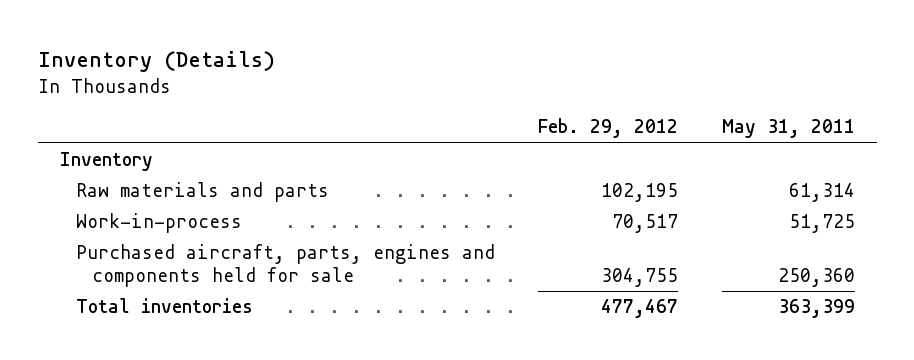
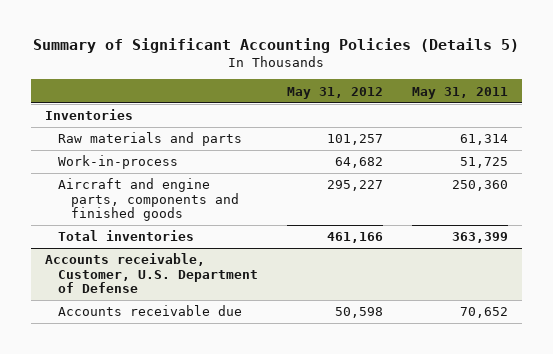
- Inventory (Details)
+ Summary of Significant Accounting Policies (Details 5)
- | Feb. 29, 2012 | May 31, 2011
+ | May 31, 2012 | May 31, 2011
- Inventory
+ Inventories
- Purchased aircraft, parts, engines and components held for sale | 304,755 | 250,360
+ Aircraft and engine parts, components and finished goods | 295,227 | 250,360
+ Accounts receivable, Customer, U.S. Department of Defense
+ Accounts receivable due | 50,598 | 70,652

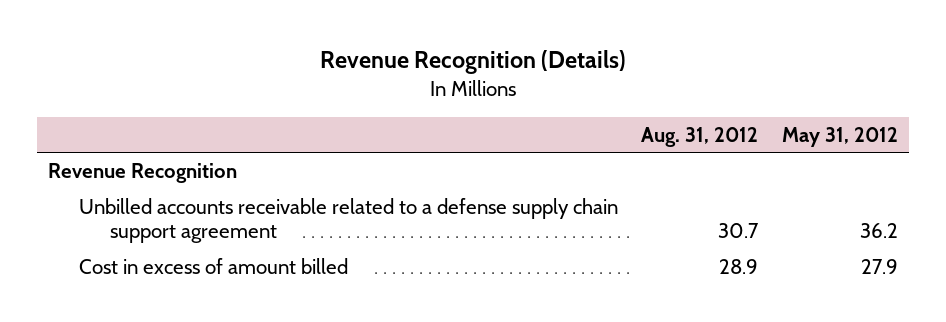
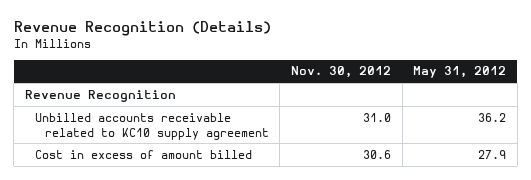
- | Aug. 31, 2012 | May 31, 2012
+ | Nov. 30, 2012 | May 31, 2012
- Unbilled accounts receivable related to a defense supply chain support agreement | 30.7 | 36.2
+ Unbilled accounts receivable related to KC10 supply agreement | 31.0 | 36.2

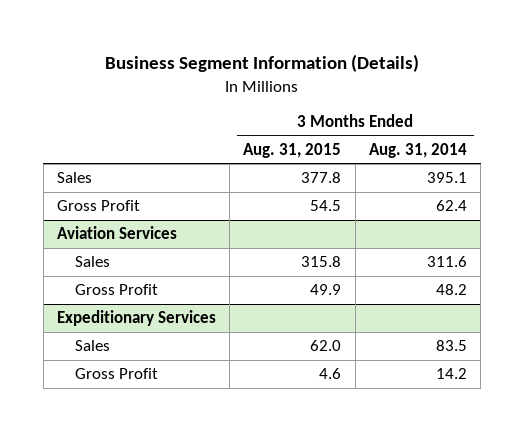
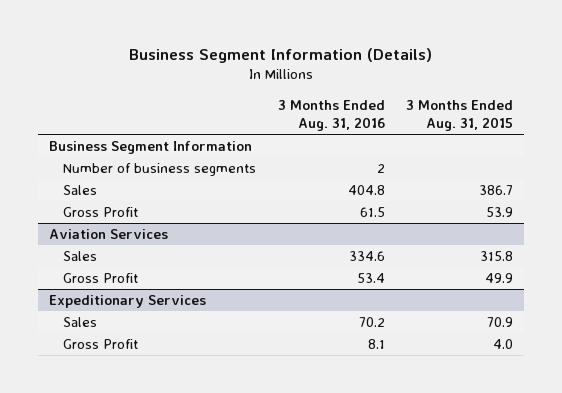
- | 3 Months Ended Aug. 31, 2015 | 3 Months Ended Aug. 31, 2014
+ | 3 Months Ended Aug. 31, 2016 | 3 Months Ended Aug. 31, 2015
- Sales | 377.8 | 395.1
- Gross Profit | 54.5 | 62.4
+ Business Segment Information
+ Number of business segments | 2 |
+ Sales | 404.8 | 386.7
+ Gross Profit | 61.5 | 53.9
@ Expeditionary Services
- Sales | 62.0 | 83.5
- Gross Profit | 4.6 | 14.2
+ Sales | 70.2 | 70.9
+ Gross Profit | 8.1 | 4.0

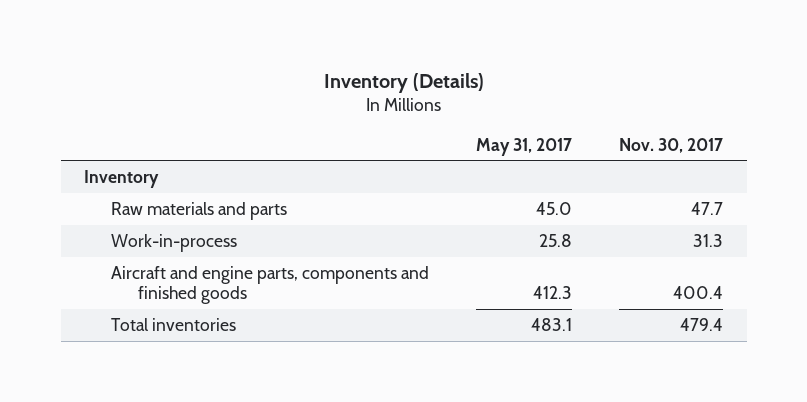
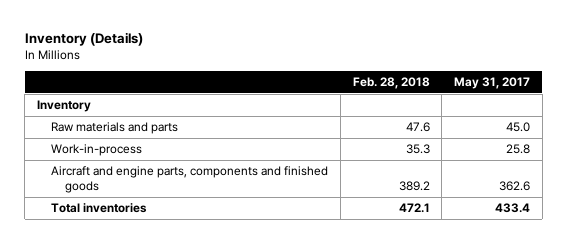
- | May 31, 2017 | Nov. 30, 2017
+ | Feb. 28, 2018 | May 31, 2017
- Aircraft and engine parts, components and finished goods | 412.3 | 400.4
- Total inventories | 483.1 | 479.4
+ Aircraft and engine parts, components and finished goods | 389.2 | 362.6
+ Total inventories | 472.1 | 433.4

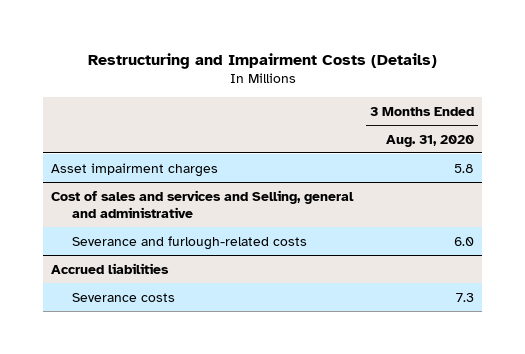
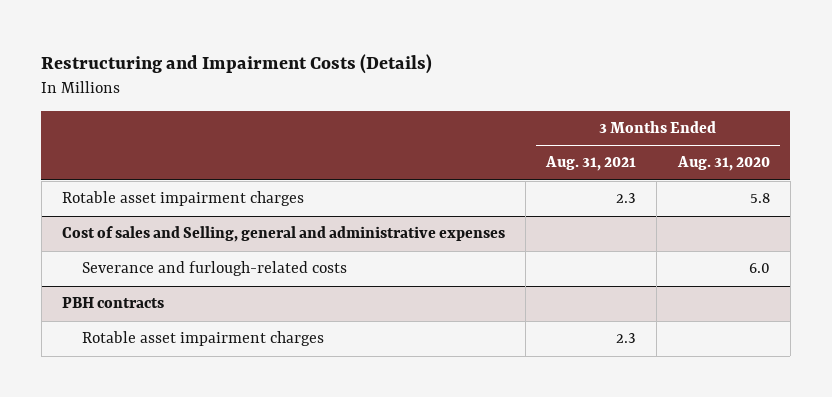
- | 3 Months Ended Aug. 31, 2020
+ | 3 Months Ended Aug. 31, 2021 | 3 Months Ended Aug. 31, 2020
- Asset impairment charges | 5.8
- Cost of sales and services and Selling, general and administrative
+ Rotable asset impairment charges | 2.3 | 5.8
+ Cost of sales and Selling, general and administrative expenses
- Accrued liabilities
- Severance costs | 7.3
+ PBH contracts
+ Rotable asset impairment charges | 2.3 |

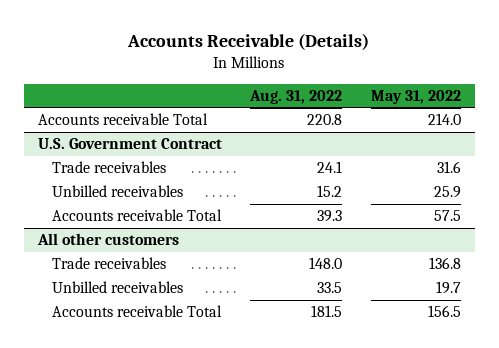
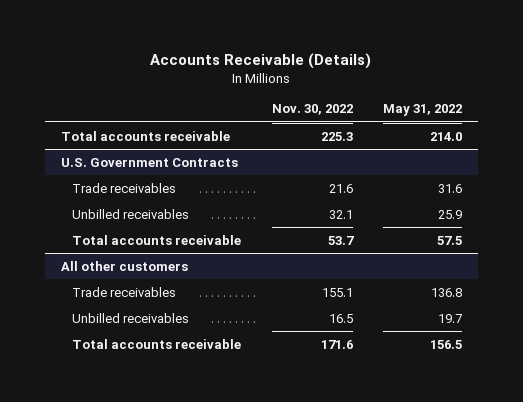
- | Aug. 31, 2022 | May 31, 2022
+ | Nov. 30, 2022 | May 31, 2022
- Accounts receivable Total | 220.8 | 214.0
- U.S. Government Contract
+ Total accounts receivable | 225.3 | 214.0
+ U.S. Government Contracts
- Accounts receivable Total | 39.3 | 57.5
+ Total accounts receivable | 53.7 | 57.5
@ All other customers
- Accounts receivable Total | 181.5 | 156.5
+ Total accounts receivable | 171.6 | 156.5

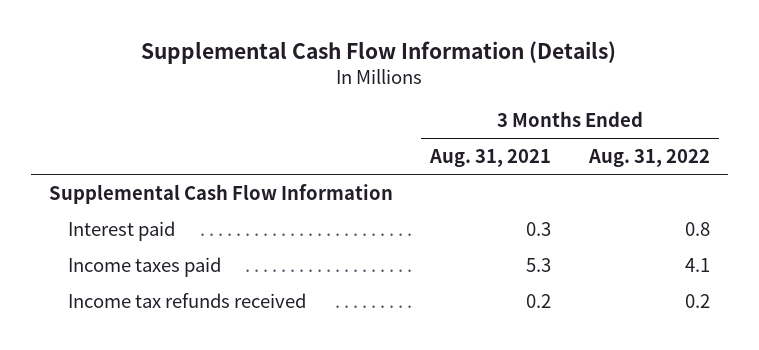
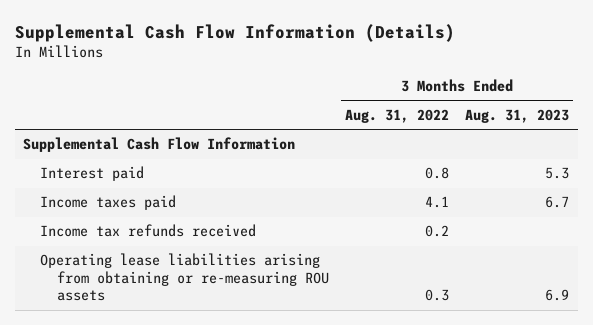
- | 3 Months Ended Aug. 31, 2021 | 3 Months Ended Aug. 31, 2022
+ | 3 Months Ended Aug. 31, 2022 | 3 Months Ended Aug. 31, 2023
+ Operating lease liabilities arising from obtaining or re-measuring ROU assets | 0.3 | 6.9

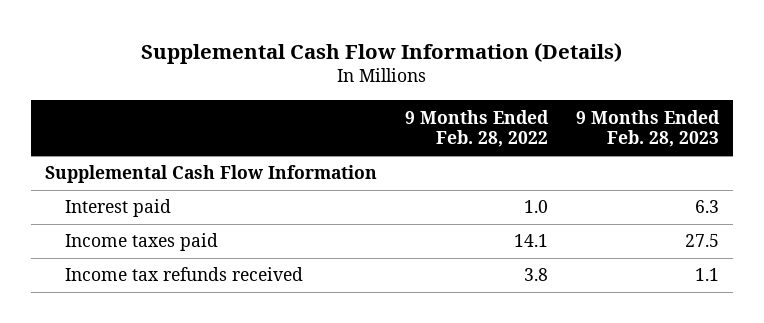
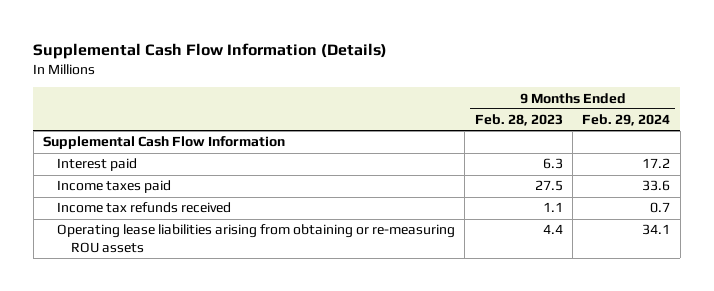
- | 9 Months Ended Feb. 28, 2022 | 9 Months Ended Feb. 28, 2023
+ | 9 Months Ended Feb. 28, 2023 | 9 Months Ended Feb. 29, 2024
+ Operating lease liabilities arising from obtaining or re-measuring ROU assets | 4.4 | 34.1

